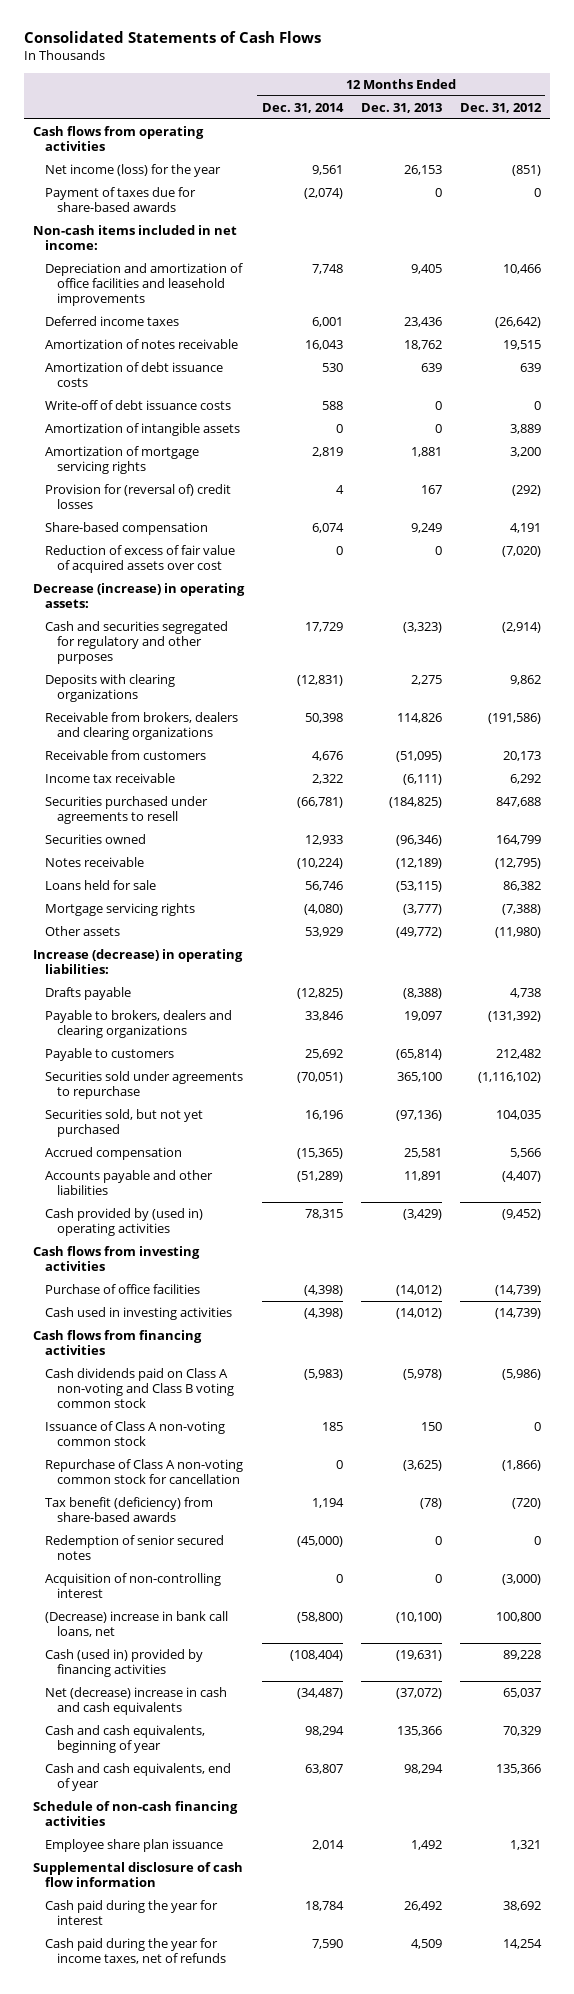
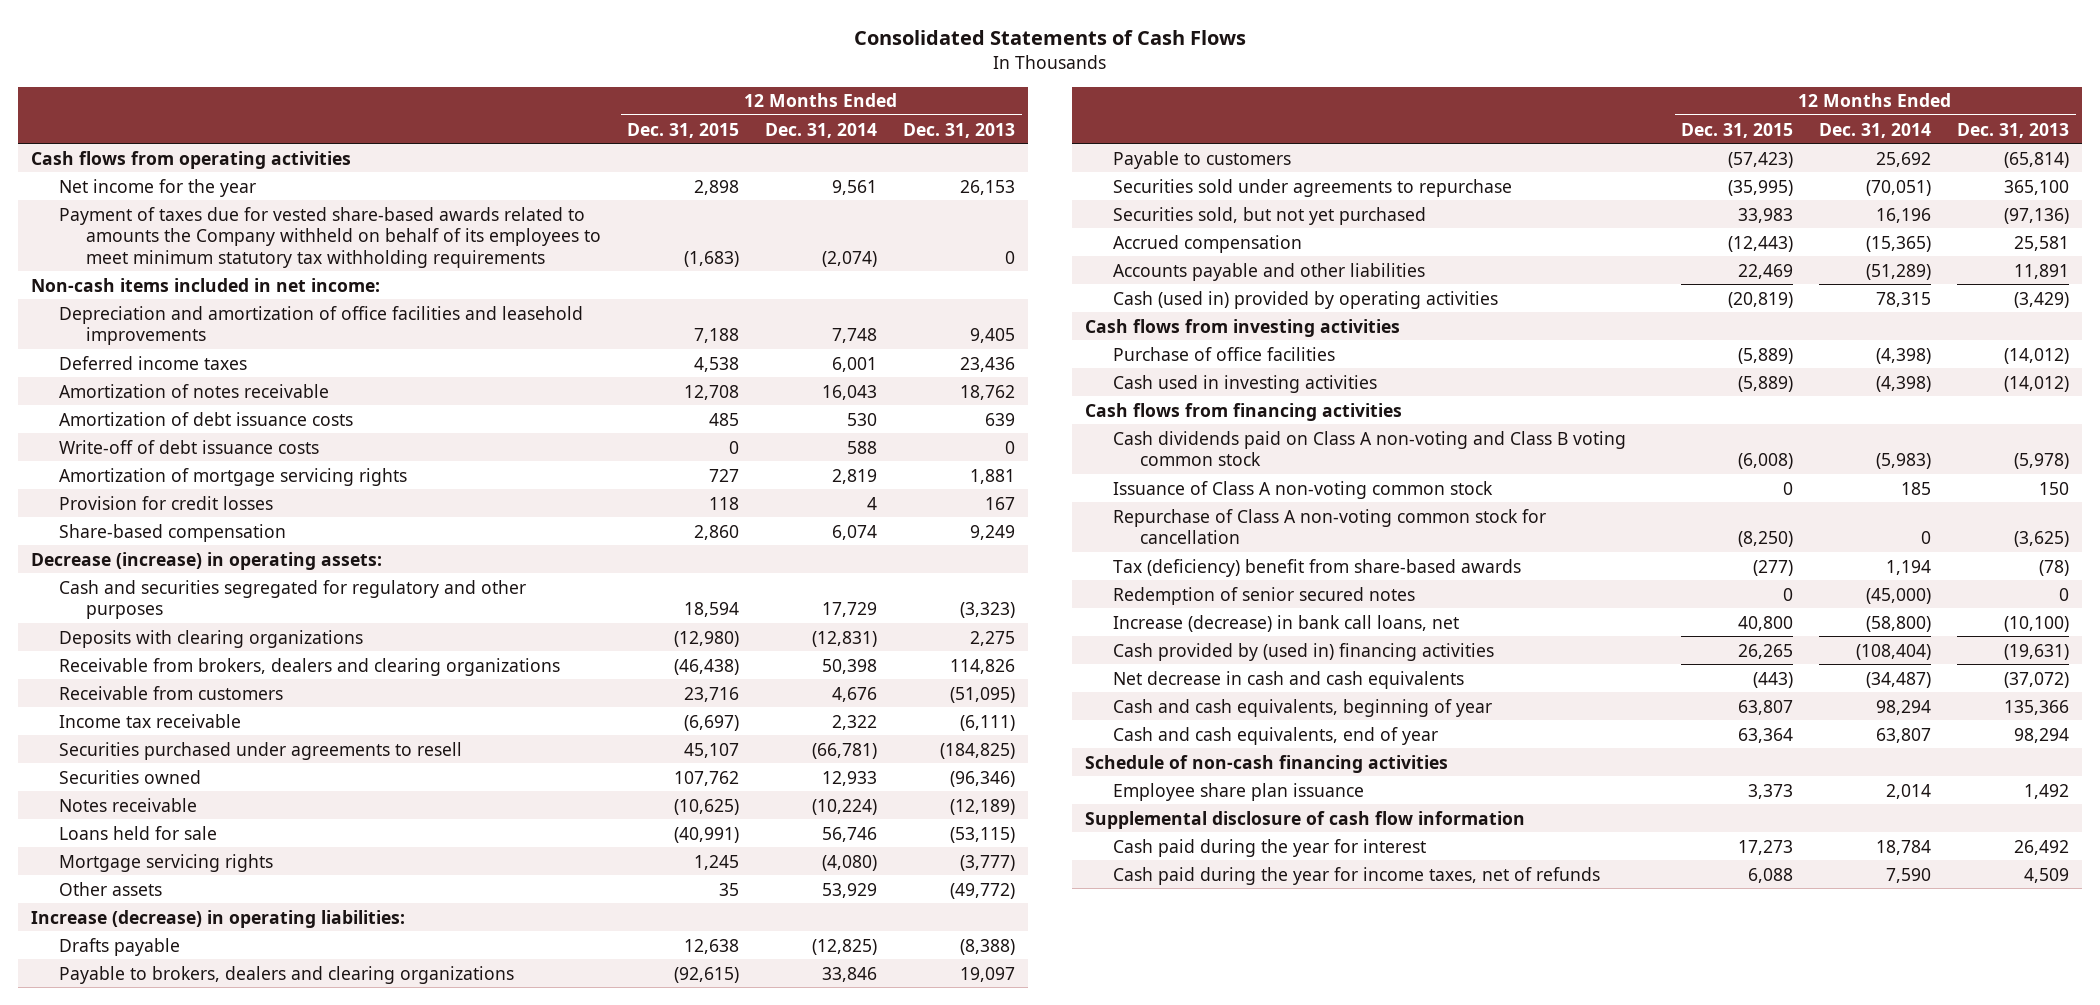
- | 12 Months Ended Dec. 31, 2014 | 12 Months Ended Dec. 31, 2013 | 12 Months Ended Dec. 31, 2012
+ | 12 Months Ended Dec. 31, 2015 | 12 Months Ended Dec. 31, 2014 | 12 Months Ended Dec. 31, 2013
- Net income (loss) for the year | 9,561 | 26,153 | (851)
- Payment of taxes due for share-based awards | (2,074) | 0 | 0
+ Net income for the year | 2,898 | 9,561 | 26,153
+ Payment of taxes due for vested share-based awards related to amounts the Company withheld on behalf of its employees to meet minimum statutory tax withholding requirements | (1,683) | (2,074) | 0
- Amortization of intangible assets | 0 | 0 | 3,889
- Provision for (reversal of) credit losses | 4 | 167 | (292)
+ Provision for credit losses | 118 | 4 | 167
- Reduction of excess of fair value of acquired assets over cost | 0 | 0 | (7,020)
- Cash provided by (used in) operating activities | 78,315 | (3,429) | (9,452)
+ Cash (used in) provided by operating activities | (20,819) | 78,315 | (3,429)
- Tax benefit (deficiency) from share-based awards | 1,194 | (78) | (720)
+ Tax (deficiency) benefit from share-based awards | (277) | 1,194 | (78)
- Acquisition of non-controlling interest | 0 | 0 | (3,000)
- (Decrease) increase in bank call loans, net | (58,800) | (10,100) | 100,800
- Cash (used in) provided by financing activities | (108,404) | (19,631) | 89,228
- Net (decrease) increase in cash and cash equivalents | (34,487) | (37,072) | 65,037
+ Increase (decrease) in bank call loans, net | 40,800 | (58,800) | (10,100)
+ Cash provided by (used in) financing activities | 26,265 | (108,404) | (19,631)
+ Net decrease in cash and cash equivalents | (443) | (34,487) | (37,072)

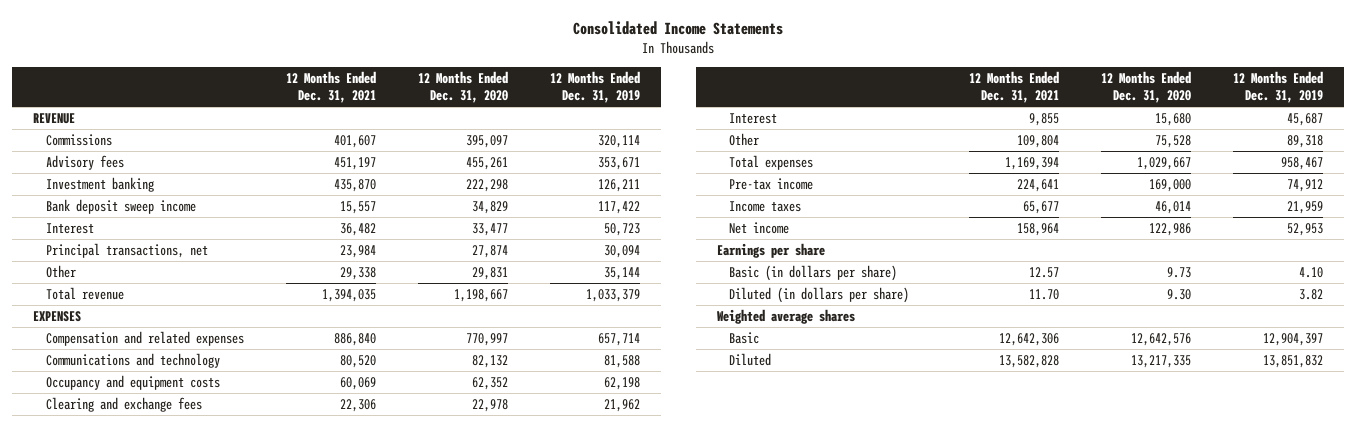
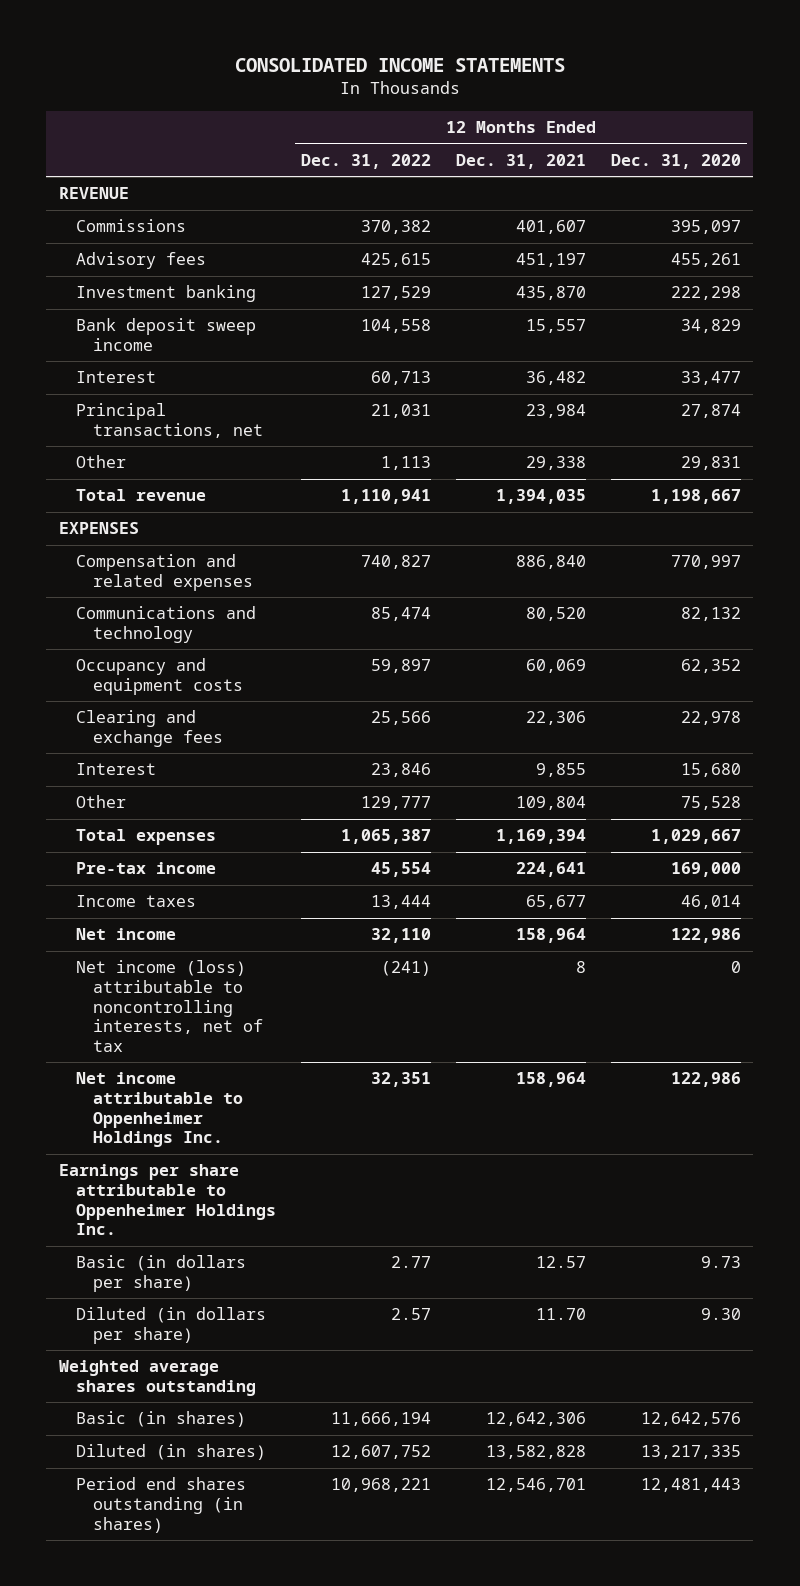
- Consolidated Income Statements
+ CONSOLIDATED INCOME STATEMENTS
- | 12 Months Ended Dec. 31, 2021 | 12 Months Ended Dec. 31, 2020 | 12 Months Ended Dec. 31, 2019
+ | 12 Months Ended Dec. 31, 2022 | 12 Months Ended Dec. 31, 2021 | 12 Months Ended Dec. 31, 2020
- Earnings per share
+ Net income (loss) attributable to noncontrolling interests, net of tax | (241) | 8 | 0
+ Net income attributable to Oppenheimer Holdings Inc. | 32,351 | 158,964 | 122,986
+ Earnings per share attributable to Oppenheimer Holdings Inc.
- Weighted average shares
- Basic | 12,642,306 | 12,642,576 | 12,904,397
- Diluted | 13,582,828 | 13,217,335 | 13,851,832
+ Weighted average shares outstanding
+ Basic (in shares) | 11,666,194 | 12,642,306 | 12,642,576
+ Diluted (in shares) | 12,607,752 | 13,582,828 | 13,217,335
+ Period end shares outstanding (in shares) | 10,968,221 | 12,546,701 | 12,481,443

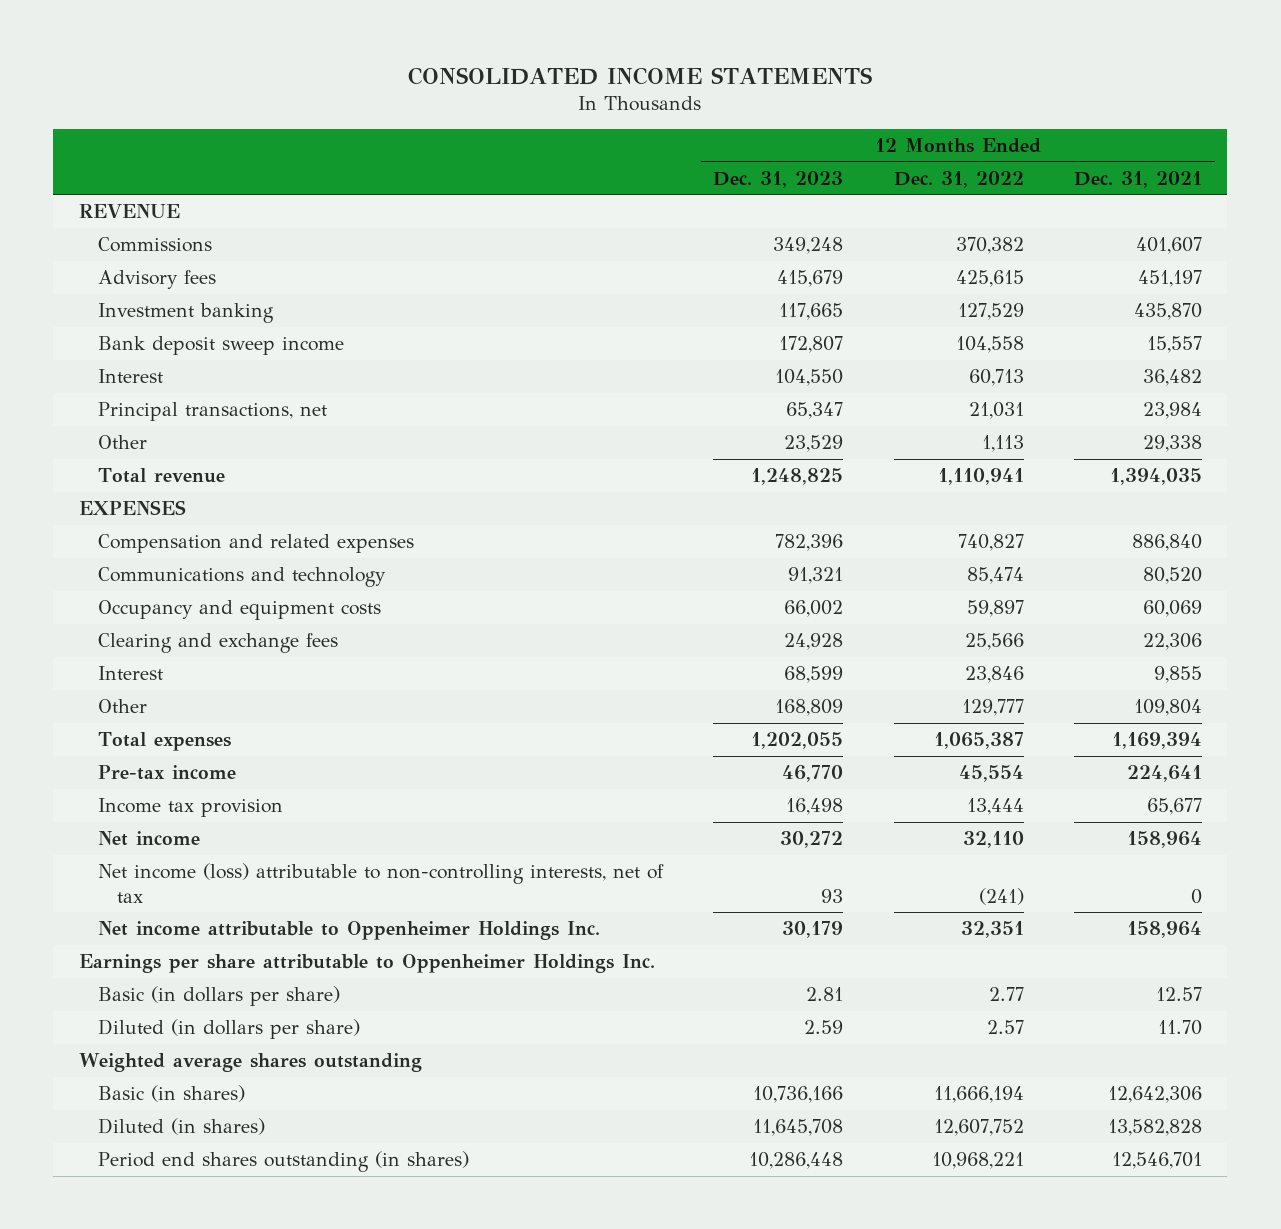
- | 12 Months Ended Dec. 31, 2022 | 12 Months Ended Dec. 31, 2021 | 12 Months Ended Dec. 31, 2020
+ | 12 Months Ended Dec. 31, 2023 | 12 Months Ended Dec. 31, 2022 | 12 Months Ended Dec. 31, 2021
- Income taxes | 13,444 | 65,677 | 46,014
+ Income tax provision | 16,498 | 13,444 | 65,677
- Net income (loss) attributable to noncontrolling interests, net of tax | (241) | 8 | 0
+ Net income (loss) attributable to non-controlling interests, net of tax | 93 | (241) | 0

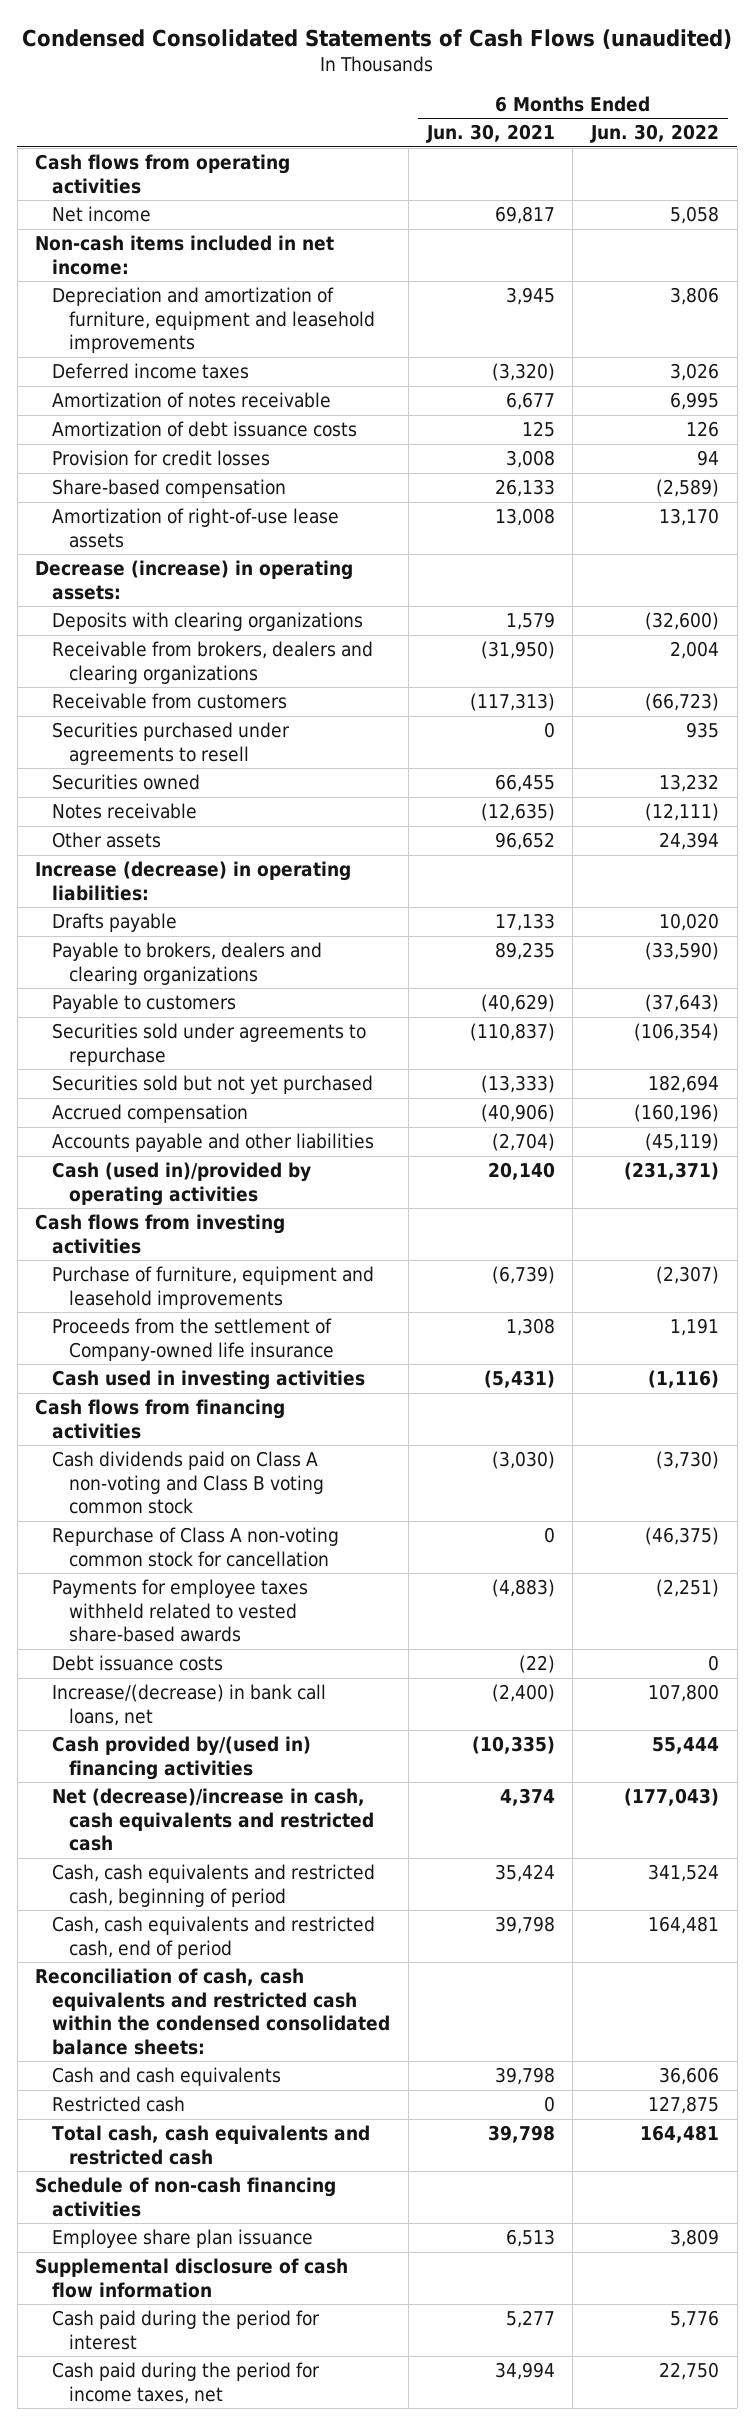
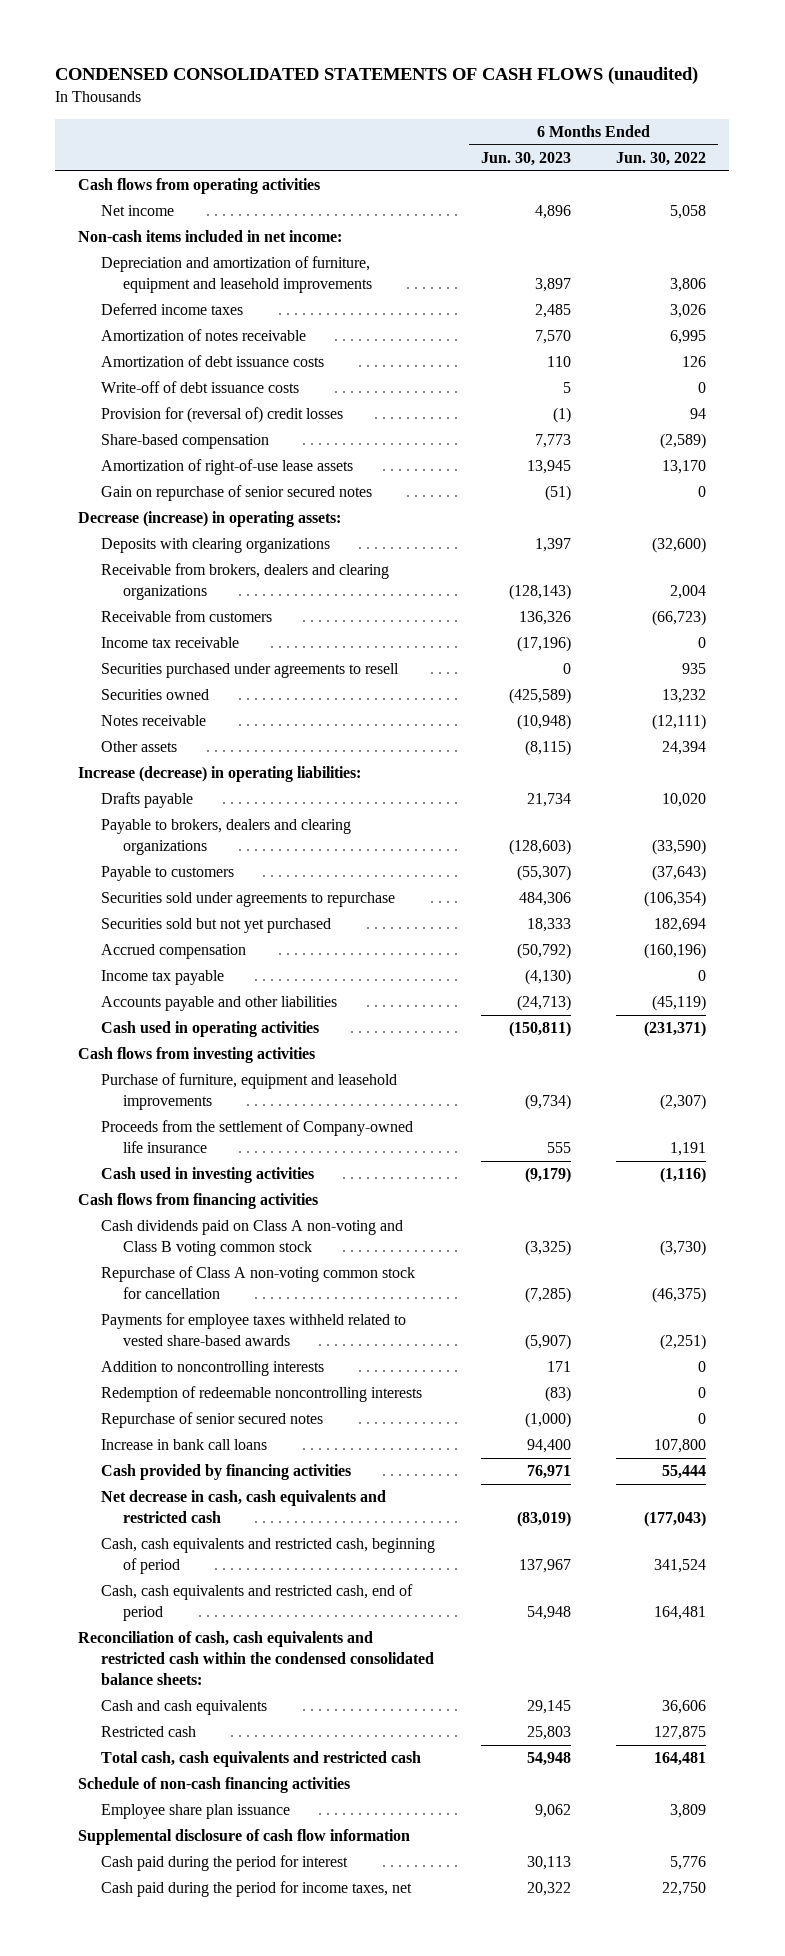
- Condensed Consolidated Statements of Cash Flows (unaudited)
+ CONDENSED CONSOLIDATED STATEMENTS OF CASH FLOWS (unaudited)
- | 6 Months Ended Jun. 30, 2021 | 6 Months Ended Jun. 30, 2022
+ | 6 Months Ended Jun. 30, 2023 | 6 Months Ended Jun. 30, 2022
- Provision for credit losses | 3,008 | 94
+ Write-off of debt issuance costs | 5 | 0
+ Provision for (reversal of) credit losses | (1) | 94
+ Gain on repurchase of senior secured notes | (51) | 0
+ Income tax receivable | (17,196) | 0
+ Income tax payable | (4,130) | 0
- Cash (used in)/provided by operating activities | 20,140 | (231,371)
+ Cash used in operating activities | (150,811) | (231,371)
- Debt issuance costs | (22) | 0
- Increase/(decrease) in bank call loans, net | (2,400) | 107,800
- Cash provided by/(used in) financing activities | (10,335) | 55,444
- Net (decrease)/increase in cash, cash equivalents and restricted cash | 4,374 | (177,043)
+ Addition to noncontrolling interests | 171 | 0
+ Redemption of redeemable noncontrolling interests | (83) | 0
+ Repurchase of senior secured notes | (1,000) | 0
+ Increase in bank call loans | 94,400 | 107,800
+ Cash provided by financing activities | 76,971 | 55,444
+ Net decrease in cash, cash equivalents and restricted cash | (83,019) | (177,043)

